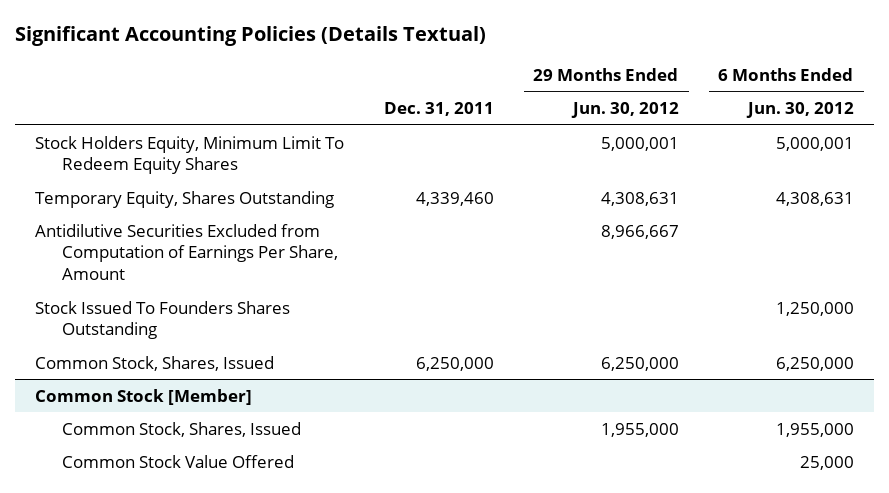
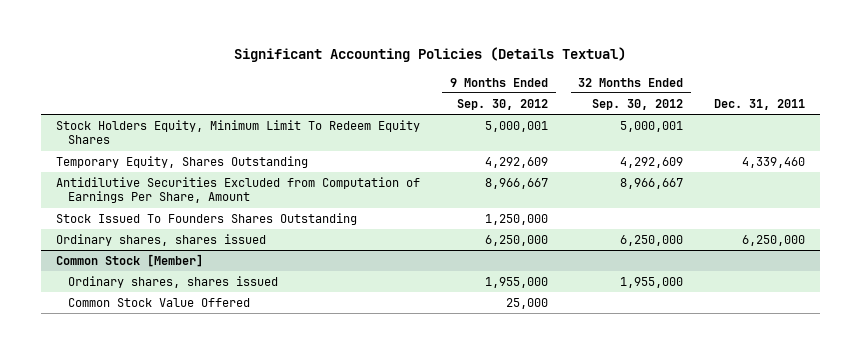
- | Dec. 31, 2011 | 29 Months Ended Jun. 30, 2012 | 6 Months Ended Jun. 30, 2012
+ | 9 Months Ended Sep. 30, 2012 | 32 Months Ended Sep. 30, 2012 | Dec. 31, 2011
- Common Stock, Shares, Issued | 6,250,000 | 6,250,000 | 6,250,000
+ Ordinary shares, shares issued | 6,250,000 | 6,250,000 | 6,250,000
@ Common Stock [Member]
- Common Stock, Shares, Issued | | 1,955,000 | 1,955,000
+ Ordinary shares, shares issued | 1,955,000 | 1,955,000 |

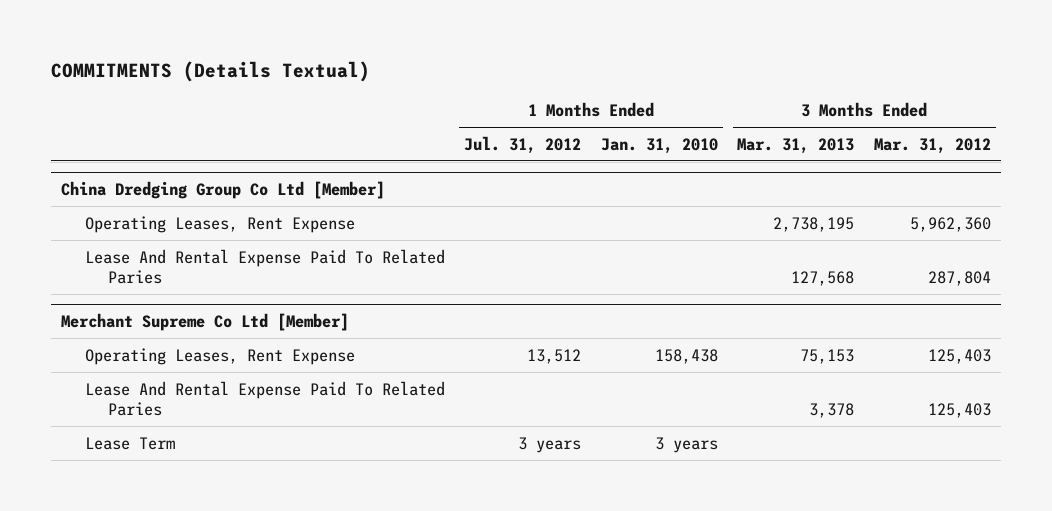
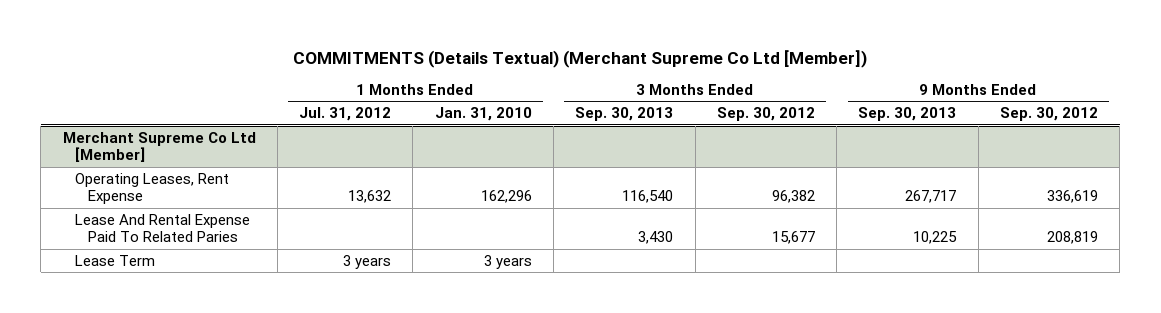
- COMMITMENTS (Details Textual)
+ COMMITMENTS (Details Textual) (Merchant Supreme Co Ltd [Member])
- | 1 Months Ended Jul. 31, 2012 | 1 Months Ended Jan. 31, 2010 | 3 Months Ended Mar. 31, 2013 | 3 Months Ended Mar. 31, 2012
+ | 1 Months Ended Jul. 31, 2012 | 1 Months Ended Jan. 31, 2010 | 3 Months Ended Sep. 30, 2013 | 3 Months Ended Sep. 30, 2012 | 9 Months Ended Sep. 30, 2013 | 9 Months Ended Sep. 30, 2012
- China Dredging Group Co Ltd [Member]
- Operating Leases, Rent Expense | | | 2,738,195 | 5,962,360
- Lease And Rental Expense Paid To Related Paries | | | 127,568 | 287,804
@ Merchant Supreme Co Ltd [Member]
- Operating Leases, Rent Expense | 13,512 | 158,438 | 75,153 | 125,403
+ Operating Leases, Rent Expense | 13,632 | 162,296 | 116,540 | 96,382 | 267,717 | 336,619

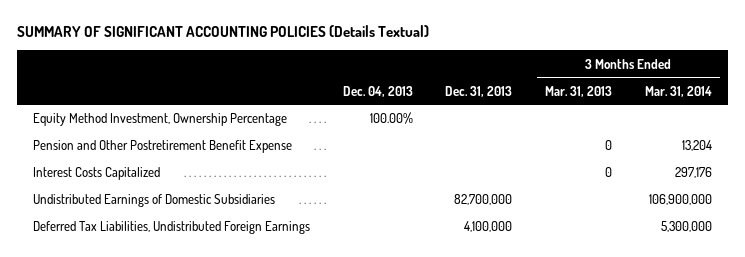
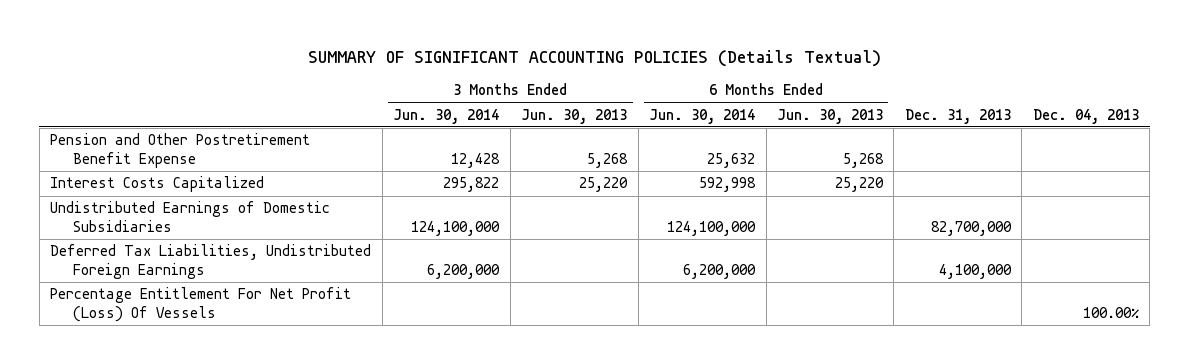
- | Dec. 04, 2013 | Dec. 31, 2013 | 3 Months Ended Mar. 31, 2013 | 3 Months Ended Mar. 31, 2014
+ | 3 Months Ended Jun. 30, 2014 | 3 Months Ended Jun. 30, 2013 | 6 Months Ended Jun. 30, 2014 | 6 Months Ended Jun. 30, 2013 | Dec. 31, 2013 | Dec. 04, 2013
- Equity Method Investment, Ownership Percentage | 100.00% | | |
+ Percentage Entitlement For Net Profit (Loss) Of Vessels | | | | | | 100.00%

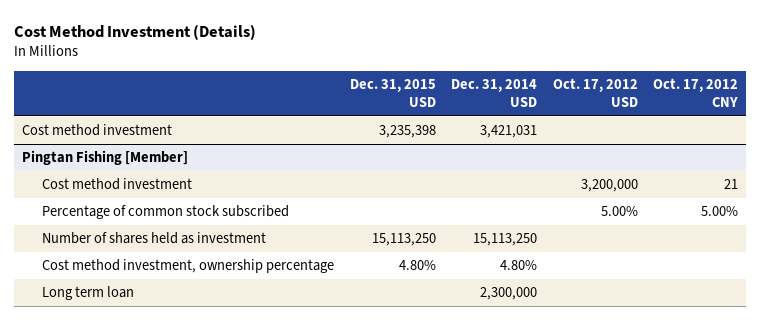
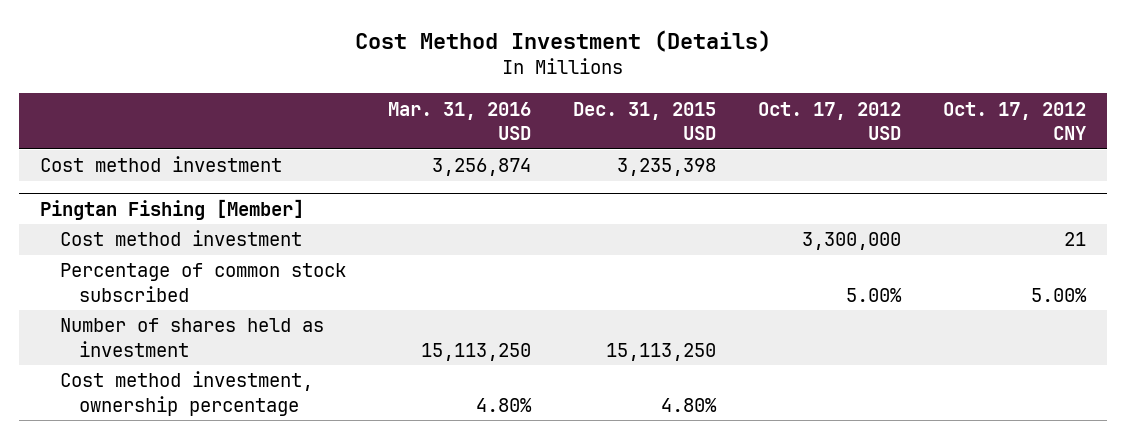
- | Dec. 31, 2015 USD | Dec. 31, 2014 USD | Oct. 17, 2012 USD | Oct. 17, 2012 CNY
+ | Mar. 31, 2016 USD | Dec. 31, 2015 USD | Oct. 17, 2012 USD | Oct. 17, 2012 CNY
@ Pingtan Fishing [Member]
- Cost method investment | | | 3,200,000 | 21
+ Cost method investment | | | 3,300,000 | 21
- Long term loan | | 2,300,000 | |

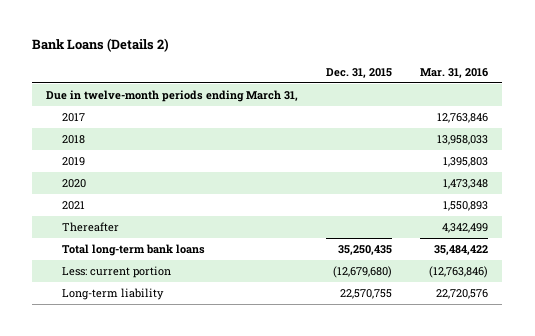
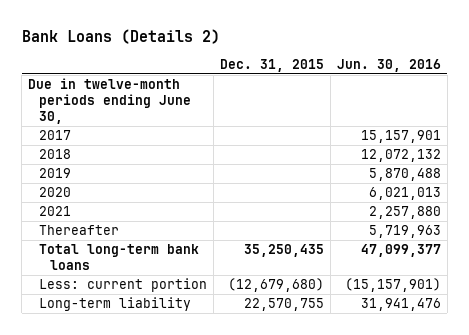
- | Dec. 31, 2015 | Mar. 31, 2016
+ | Dec. 31, 2015 | Jun. 30, 2016
- Due in twelve-month periods ending March 31,
+ Due in twelve-month periods ending June 30,

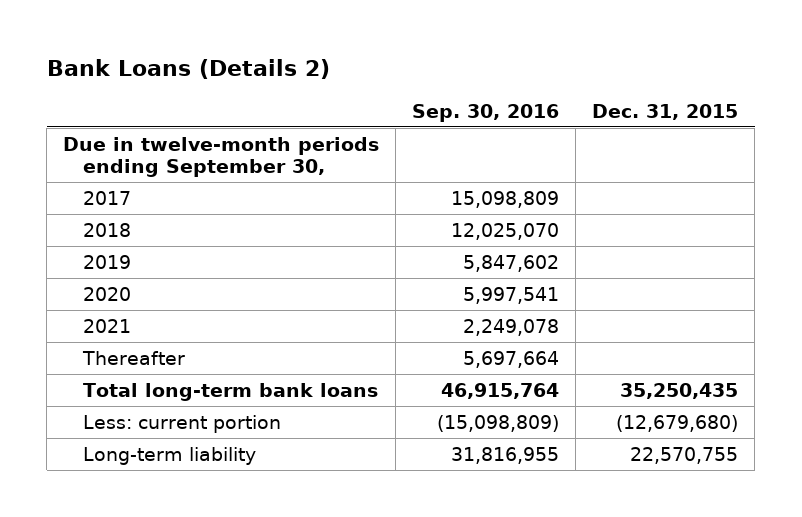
- | Dec. 31, 2015 | Jun. 30, 2016
+ | Sep. 30, 2016 | Dec. 31, 2015
- Due in twelve-month periods ending June 30,
+ Due in twelve-month periods ending September 30,

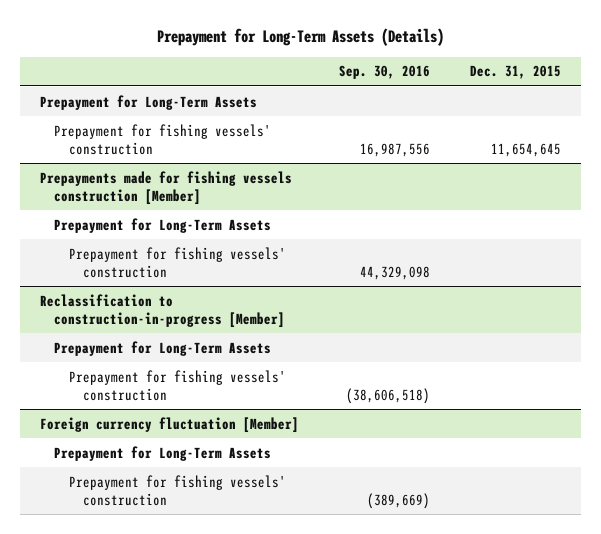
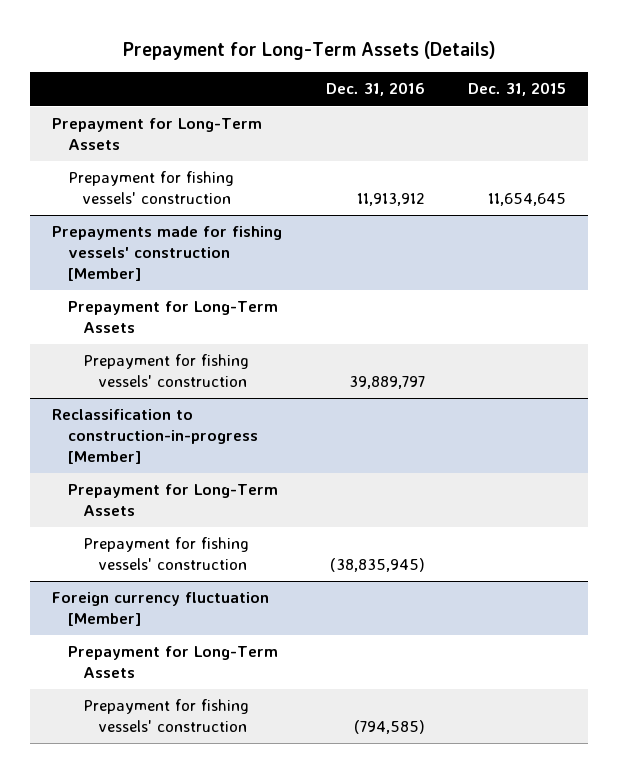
- | Sep. 30, 2016 | Dec. 31, 2015
+ | Dec. 31, 2016 | Dec. 31, 2015
- Prepayments made for fishing vessels construction [Member]
+ Prepayments made for fishing vessels' construction [Member]

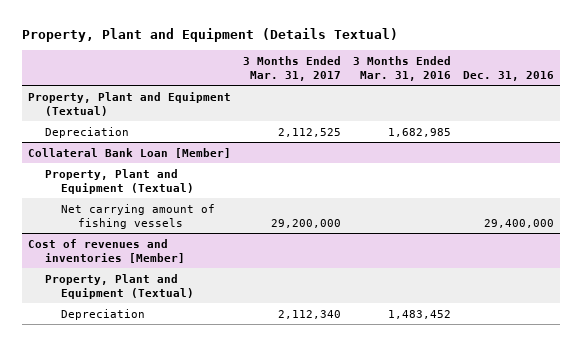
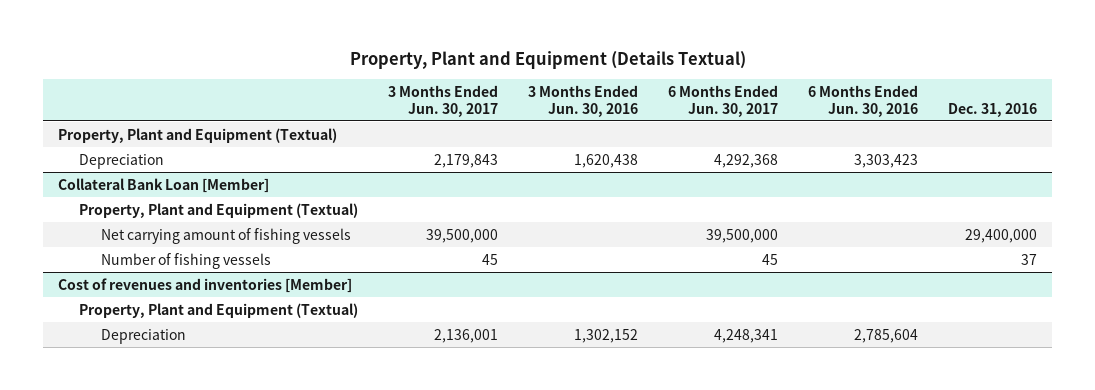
- | 3 Months Ended Mar. 31, 2017 | 3 Months Ended Mar. 31, 2016 | Dec. 31, 2016
+ | 3 Months Ended Jun. 30, 2017 | 3 Months Ended Jun. 30, 2016 | 6 Months Ended Jun. 30, 2017 | 6 Months Ended Jun. 30, 2016 | Dec. 31, 2016
@ Collateral Bank Loan [Member]
+ Number of fishing vessels | 45 | | 45 | | 37

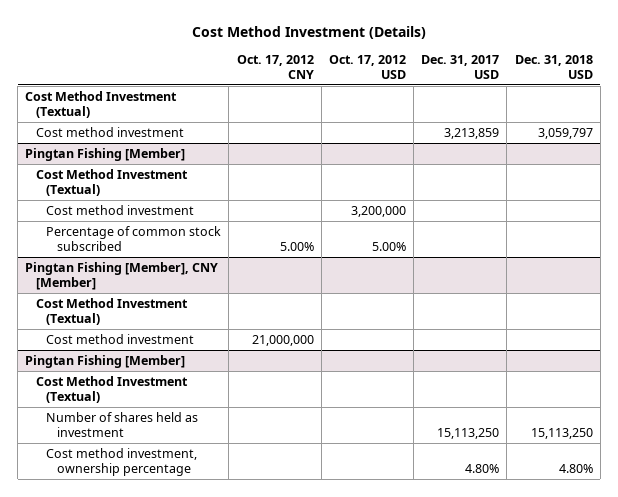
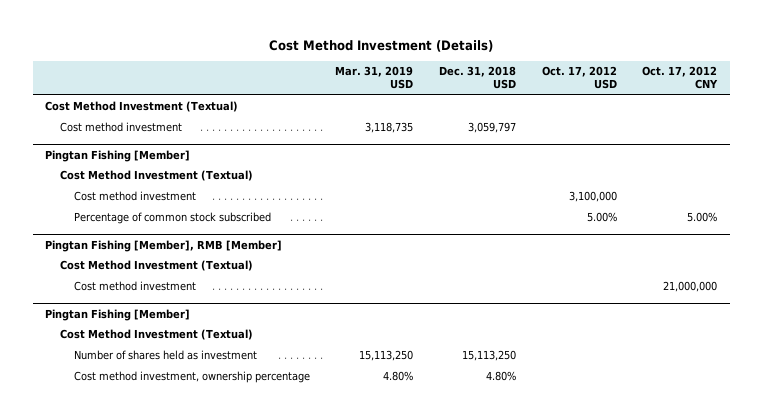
- | Oct. 17, 2012 CNY | Oct. 17, 2012 USD | Dec. 31, 2017 USD | Dec. 31, 2018 USD
+ | Mar. 31, 2019 USD | Dec. 31, 2018 USD | Oct. 17, 2012 USD | Oct. 17, 2012 CNY
@ Pingtan Fishing [Member]
- Cost method investment | | 3,200,000 | |
+ Cost method investment | | | 3,100,000 |
- Pingtan Fishing [Member], CNY [Member]
+ Pingtan Fishing [Member], RMB [Member]

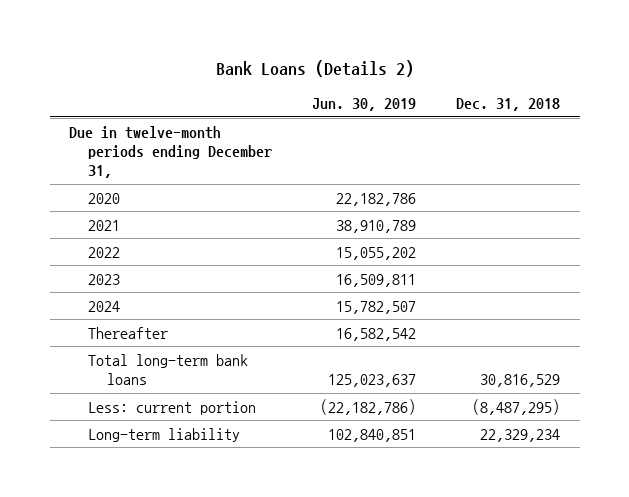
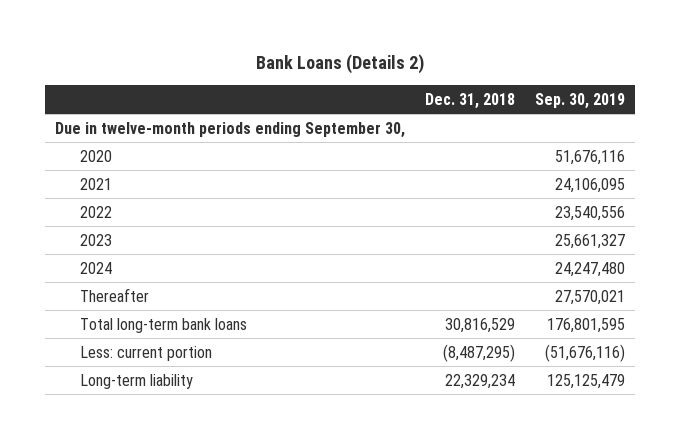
- | Jun. 30, 2019 | Dec. 31, 2018
+ | Dec. 31, 2018 | Sep. 30, 2019
- Due in twelve-month periods ending December 31,
+ Due in twelve-month periods ending September 30,

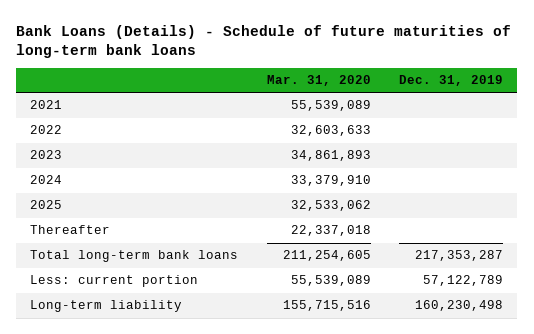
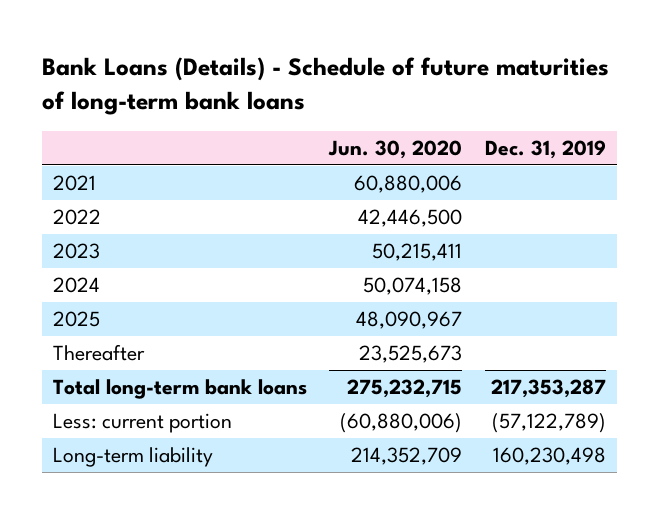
- | Mar. 31, 2020 | Dec. 31, 2019
+ | Jun. 30, 2020 | Dec. 31, 2019
- Less: current portion | 55,539,089 | 57,122,789
+ Less: current portion | (60,880,006) | (57,122,789)

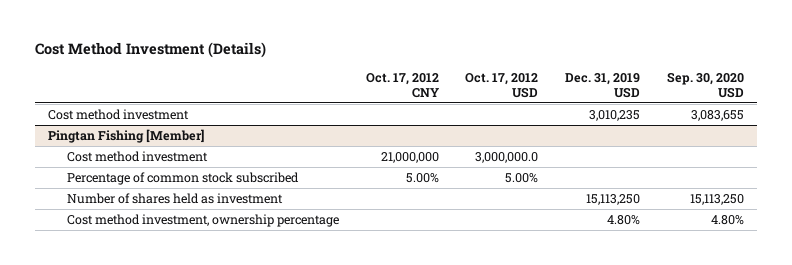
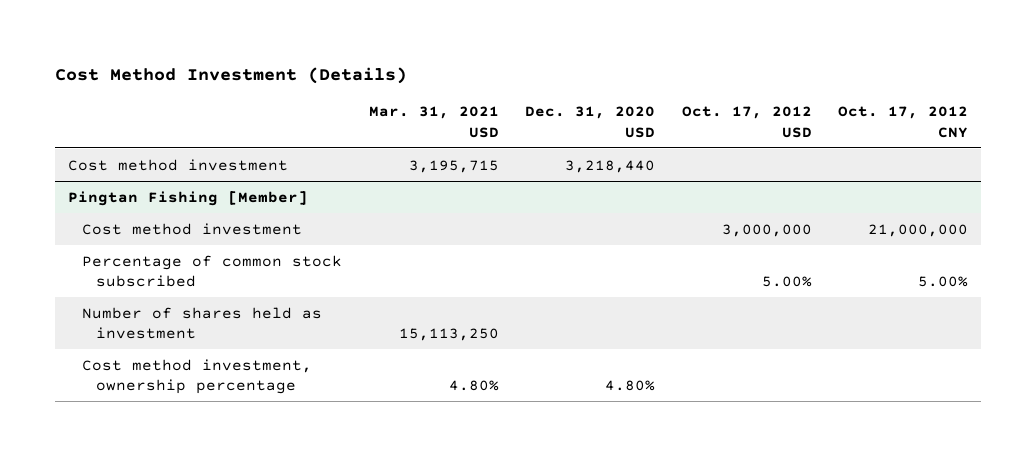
- | Oct. 17, 2012 CNY | Oct. 17, 2012 USD | Dec. 31, 2019 USD | Sep. 30, 2020 USD
+ | Mar. 31, 2021 USD | Dec. 31, 2020 USD | Oct. 17, 2012 USD | Oct. 17, 2012 CNY
@ Pingtan Fishing [Member]
- Cost method investment | 21,000,000 | 3,000,000.0 | |
+ Cost method investment | | | 3,000,000 | 21,000,000

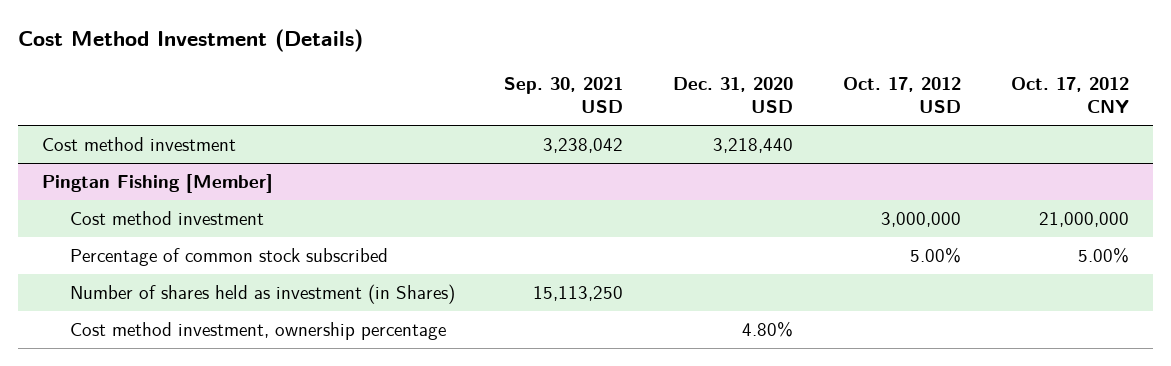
- | Mar. 31, 2021 USD | Dec. 31, 2020 USD | Oct. 17, 2012 USD | Oct. 17, 2012 CNY
+ | Sep. 30, 2021 USD | Dec. 31, 2020 USD | Oct. 17, 2012 USD | Oct. 17, 2012 CNY
@ Pingtan Fishing [Member]
- Number of shares held as investment | 15,113,250 | | |
+ Number of shares held as investment (in Shares) | 15,113,250 | | |

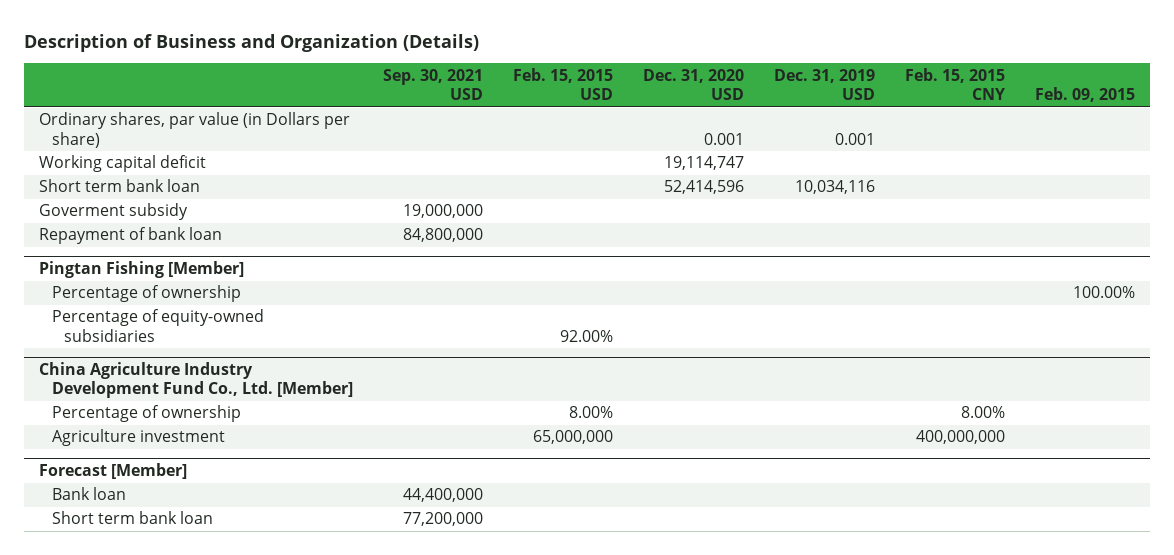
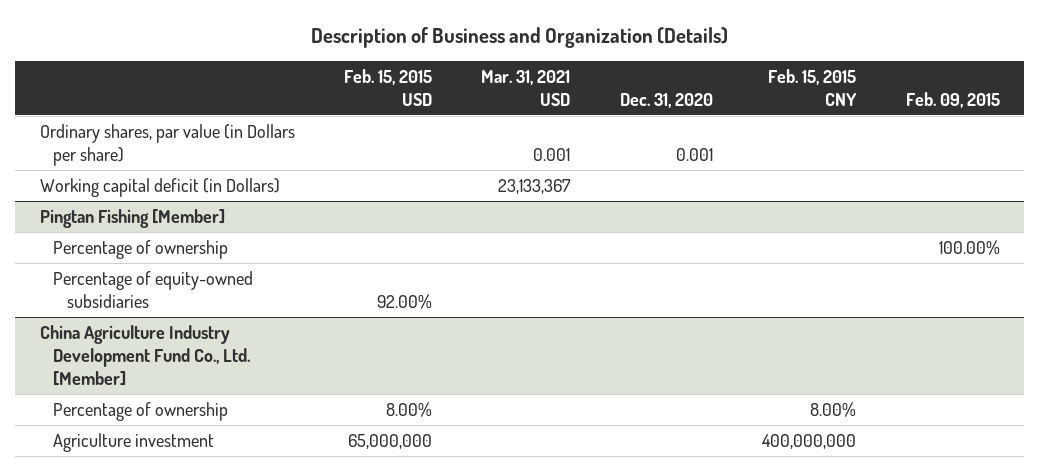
- | Sep. 30, 2021 USD | Feb. 15, 2015 USD | Dec. 31, 2020 USD | Dec. 31, 2019 USD | Feb. 15, 2015 CNY | Feb. 09, 2015
+ | Feb. 15, 2015 USD | Mar. 31, 2021 USD | Dec. 31, 2020 | Feb. 15, 2015 CNY | Feb. 09, 2015
- Working capital deficit | | | 19,114,747 | | |
- Short term bank loan | | | 52,414,596 | 10,034,116 | |
- Goverment subsidy | 19,000,000 | | | | |
- Repayment of bank loan | 84,800,000 | | | | |
+ Working capital deficit (in Dollars) | | 23,133,367 | | |
- Forecast [Member]
- Bank loan | 44,400,000 | | | | |
- Short term bank loan | 77,200,000 | | | | |

